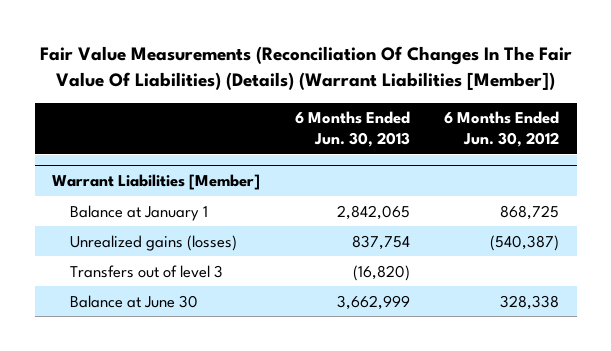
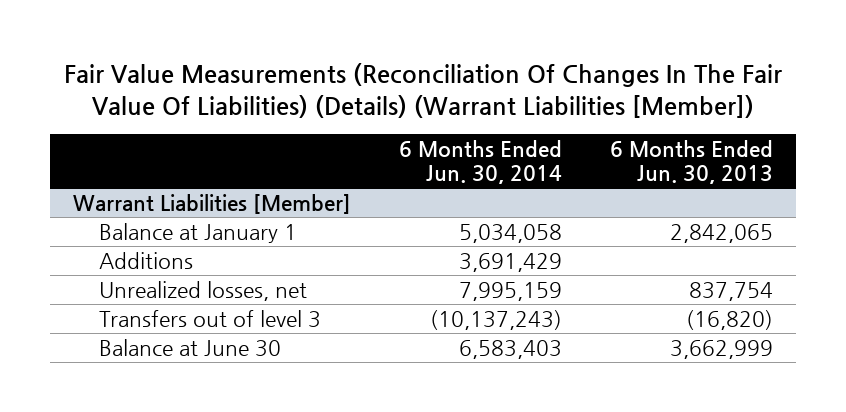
- | 6 Months Ended Jun. 30, 2013 | 6 Months Ended Jun. 30, 2012
+ | 6 Months Ended Jun. 30, 2014 | 6 Months Ended Jun. 30, 2013
@ Warrant Liabilities [Member]
- Unrealized gains (losses) | 837,754 | (540,387)
+ Additions | 3,691,429 |
+ Unrealized losses, net | 7,995,159 | 837,754

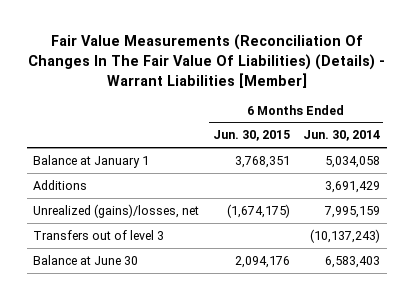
- Fair Value Measurements (Reconciliation Of Changes In The Fair Value Of Liabilities) (Details) (Warrant Liabilities [Member])
+ Fair Value Measurements (Reconciliation Of Changes In The Fair Value Of Liabilities) (Details) - Warrant Liabilities [Member]
- | 6 Months Ended Jun. 30, 2014 | 6 Months Ended Jun. 30, 2013
+ | 6 Months Ended Jun. 30, 2015 | 6 Months Ended Jun. 30, 2014
- Warrant Liabilities [Member]
- Unrealized losses, net | 7,995,159 | 837,754
+ Unrealized (gains)/losses, net | (1,674,175) | 7,995,159

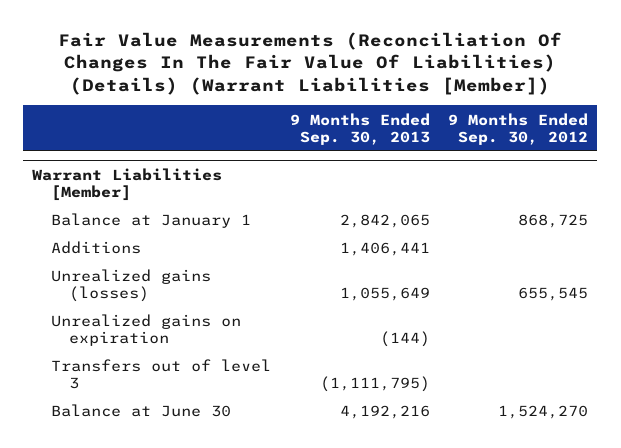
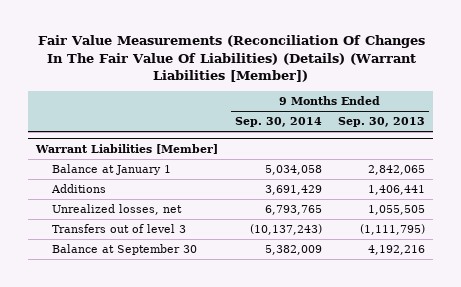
- | 9 Months Ended Sep. 30, 2013 | 9 Months Ended Sep. 30, 2012
+ | 9 Months Ended Sep. 30, 2014 | 9 Months Ended Sep. 30, 2013
@ Warrant Liabilities [Member]
- Unrealized gains (losses) | 1,055,649 | 655,545
- Unrealized gains on expiration | (144) |
+ Unrealized losses, net | 6,793,765 | 1,055,505
- Balance at June 30 | 4,192,216 | 1,524,270
+ Balance at September 30 | 5,382,009 | 4,192,216

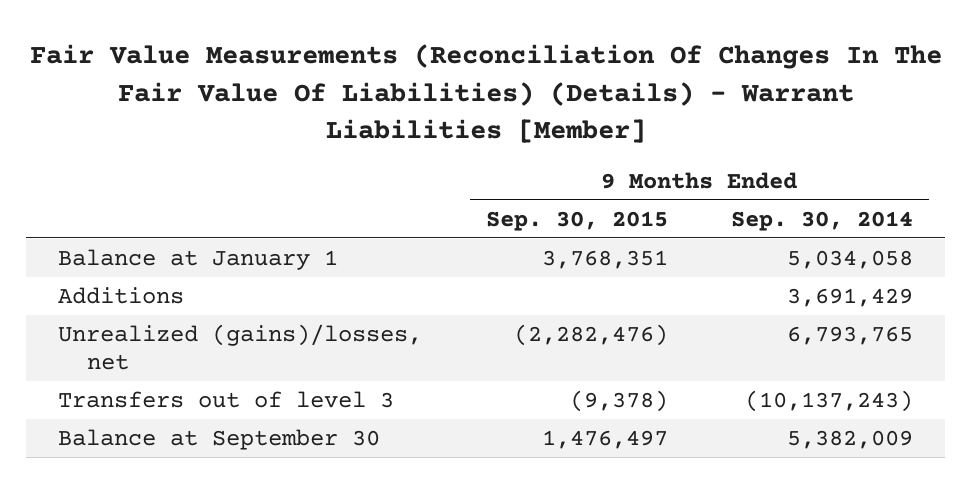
- Fair Value Measurements (Reconciliation Of Changes In The Fair Value Of Liabilities) (Details) (Warrant Liabilities [Member])
+ Fair Value Measurements (Reconciliation Of Changes In The Fair Value Of Liabilities) (Details) - Warrant Liabilities [Member]
- | 9 Months Ended Sep. 30, 2014 | 9 Months Ended Sep. 30, 2013
+ | 9 Months Ended Sep. 30, 2015 | 9 Months Ended Sep. 30, 2014
- Warrant Liabilities [Member]
- Unrealized losses, net | 6,793,765 | 1,055,505
+ Unrealized (gains)/losses, net | (2,282,476) | 6,793,765

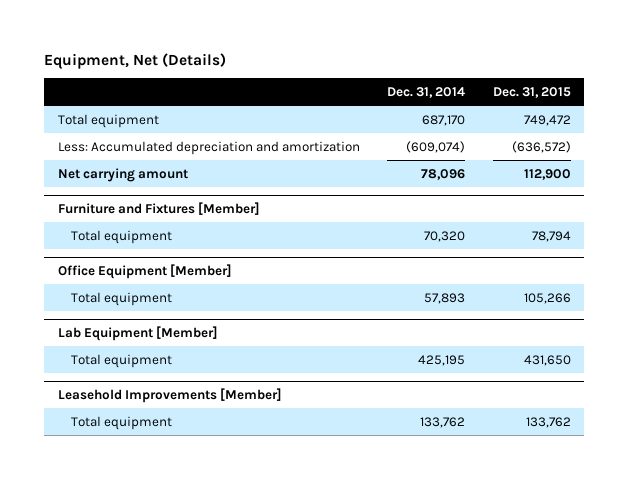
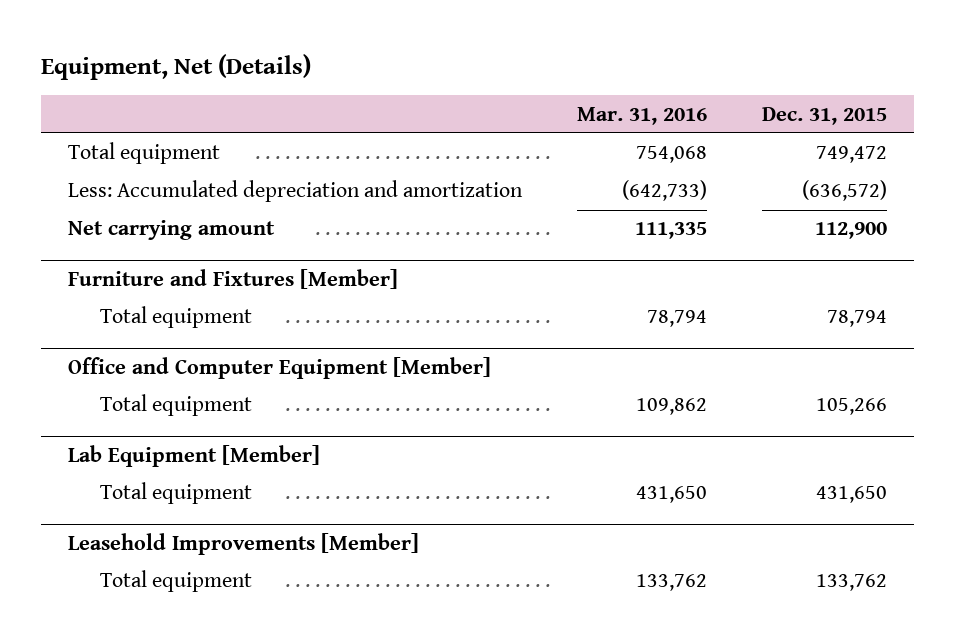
- | Dec. 31, 2014 | Dec. 31, 2015
+ | Mar. 31, 2016 | Dec. 31, 2015
- Office Equipment [Member]
+ Office and Computer Equipment [Member]

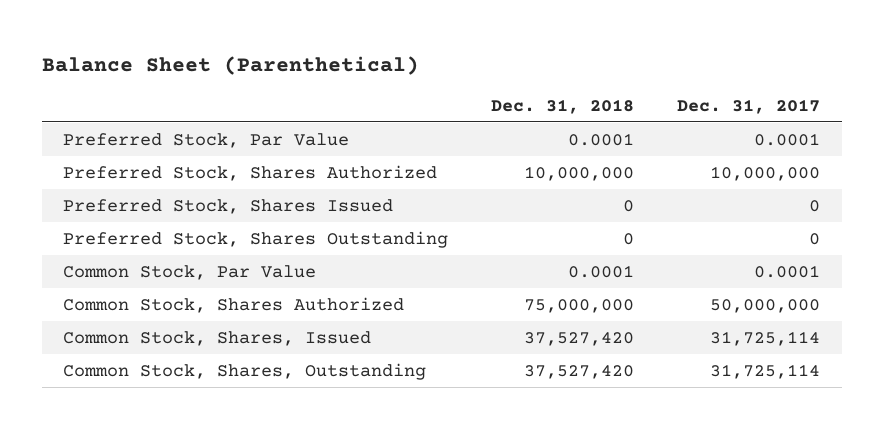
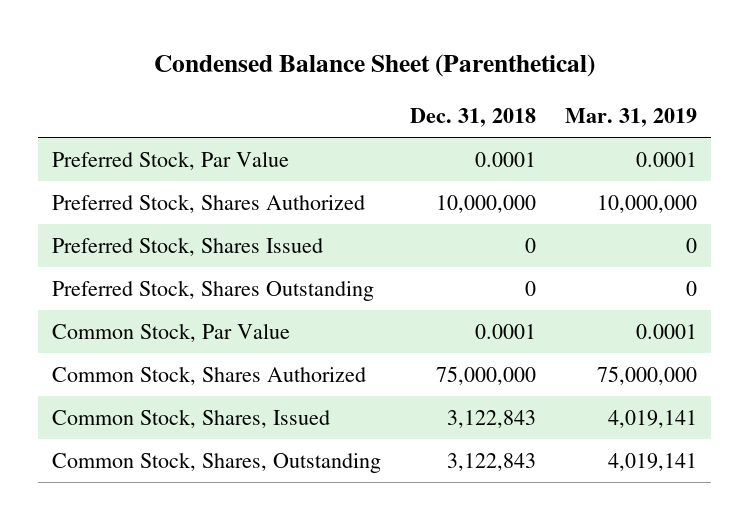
- Balance Sheet (Parenthetical)
+ Condensed Balance Sheet (Parenthetical)
- | Dec. 31, 2018 | Dec. 31, 2017
+ | Dec. 31, 2018 | Mar. 31, 2019
- Common Stock, Shares, Issued | 37,527,420 | 31,725,114
- Common Stock, Shares, Outstanding | 37,527,420 | 31,725,114
+ Common Stock, Shares, Issued | 3,122,843 | 4,019,141
+ Common Stock, Shares, Outstanding | 3,122,843 | 4,019,141

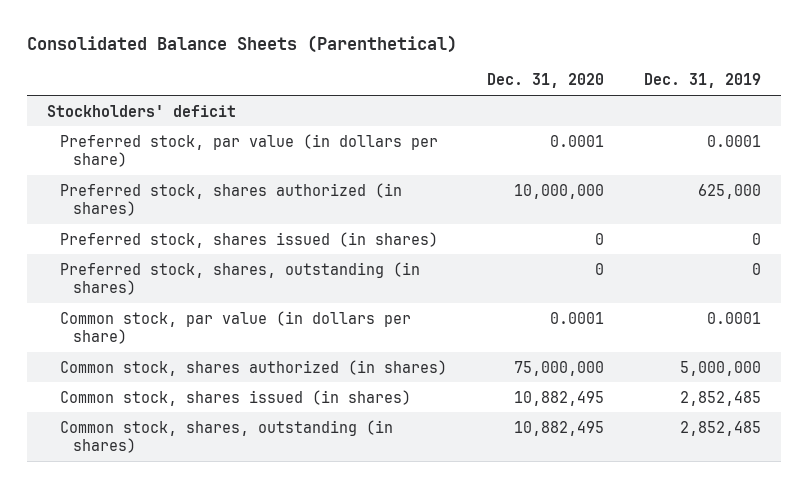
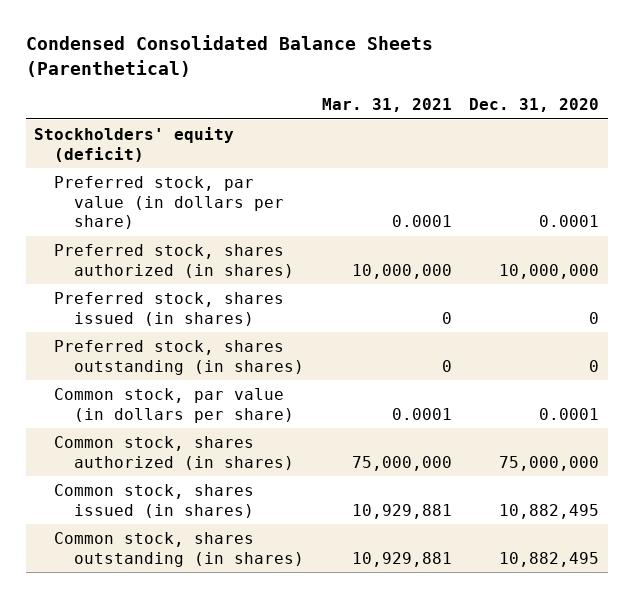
- Consolidated Balance Sheets (Parenthetical)
+ Condensed Consolidated Balance Sheets (Parenthetical)
- | Dec. 31, 2020 | Dec. 31, 2019
+ | Mar. 31, 2021 | Dec. 31, 2020
- Stockholders' deficit
+ Stockholders' equity (deficit)
- Preferred stock, shares, outstanding (in shares) | 0 | 0
+ Preferred stock, shares outstanding (in shares) | 0 | 0
- Common stock, shares, outstanding (in shares) | 10,882,495 | 2,852,485
+ Common stock, shares outstanding (in shares) | 10,929,881 | 10,882,495

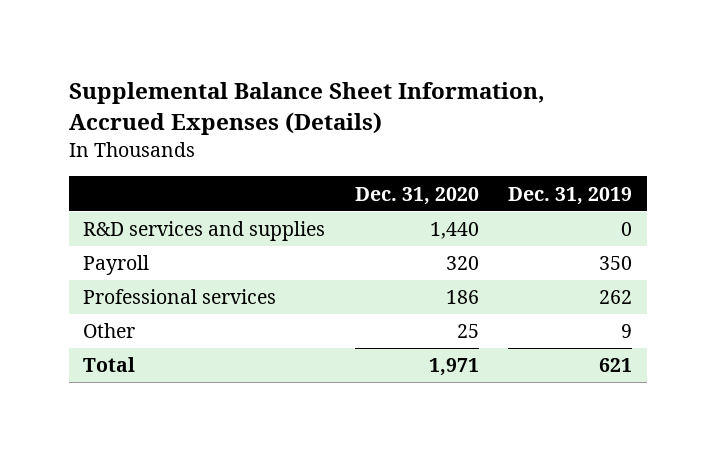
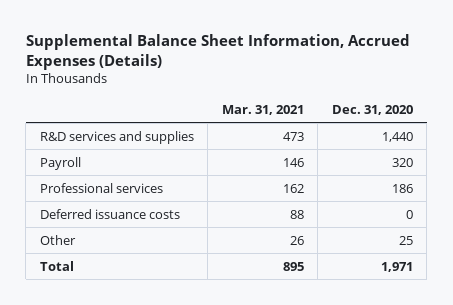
- | Dec. 31, 2020 | Dec. 31, 2019
+ | Mar. 31, 2021 | Dec. 31, 2020
+ Deferred issuance costs | 88 | 0

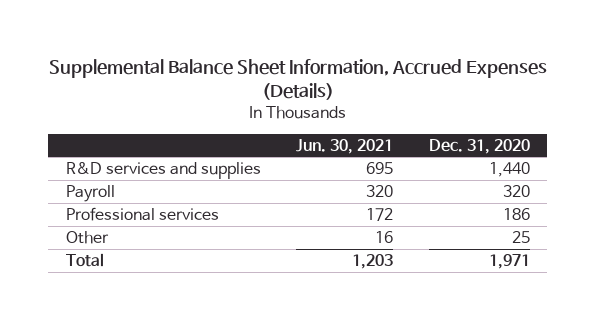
- | Mar. 31, 2021 | Dec. 31, 2020
+ | Jun. 30, 2021 | Dec. 31, 2020
- Deferred issuance costs | 88 | 0

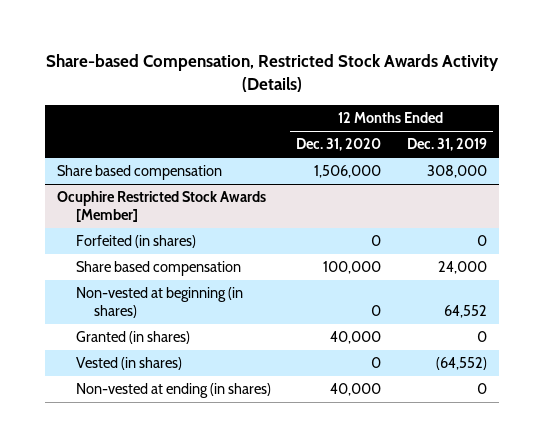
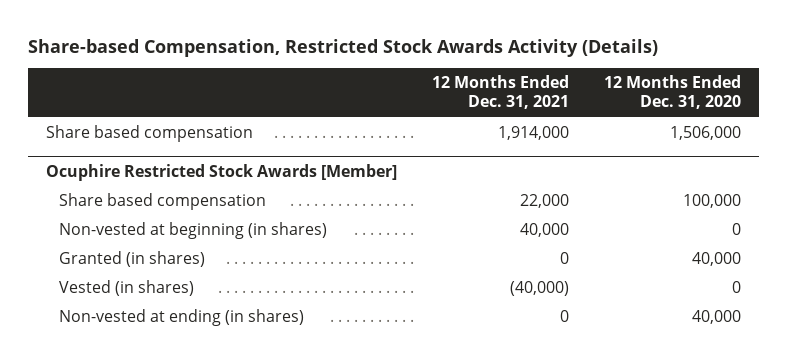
- | 12 Months Ended Dec. 31, 2020 | 12 Months Ended Dec. 31, 2019
+ | 12 Months Ended Dec. 31, 2021 | 12 Months Ended Dec. 31, 2020
@ Ocuphire Restricted Stock Awards [Member]
- Forfeited (in shares) | 0 | 0

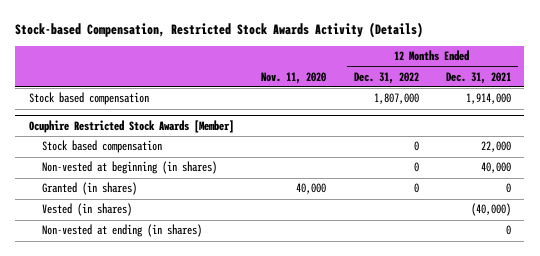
- Share-based Compensation, Restricted Stock Awards Activity (Details)
+ Stock-based Compensation, Restricted Stock Awards Activity (Details)
- | 12 Months Ended Dec. 31, 2021 | 12 Months Ended Dec. 31, 2020
+ | Nov. 11, 2020 | 12 Months Ended Dec. 31, 2022 | 12 Months Ended Dec. 31, 2021
- Share based compensation | 1,914,000 | 1,506,000
+ Stock based compensation | | 1,807,000 | 1,914,000
@ Ocuphire Restricted Stock Awards [Member]
- Share based compensation | 22,000 | 100,000
+ Stock based compensation | | 0 | 22,000

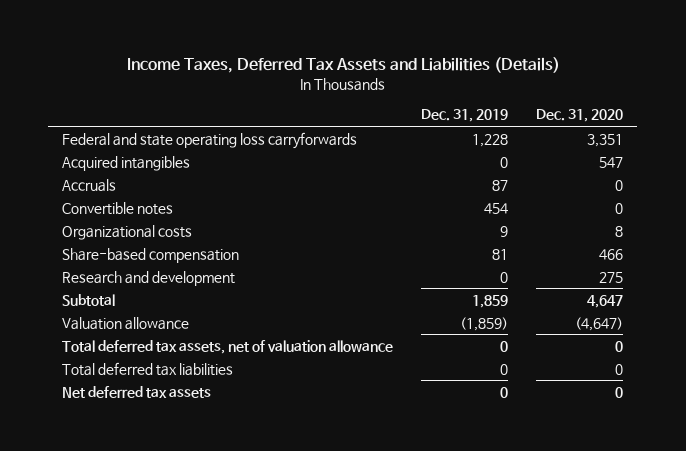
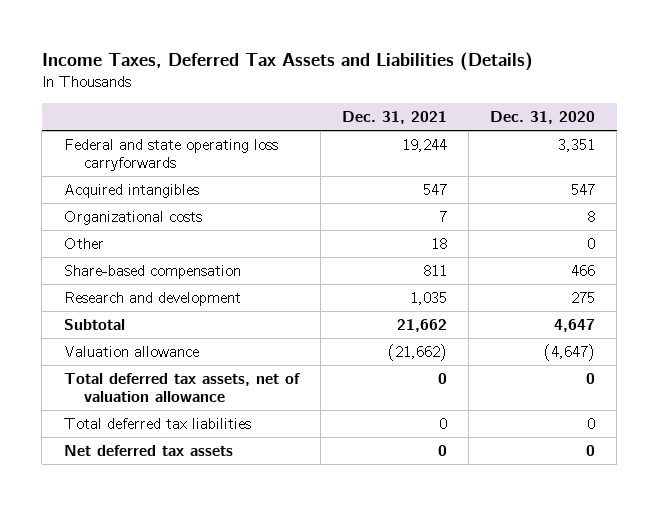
- | Dec. 31, 2019 | Dec. 31, 2020
+ | Dec. 31, 2021 | Dec. 31, 2020
- Accruals | 87 | 0
- Convertible notes | 454 | 0
+ Other | 18 | 0

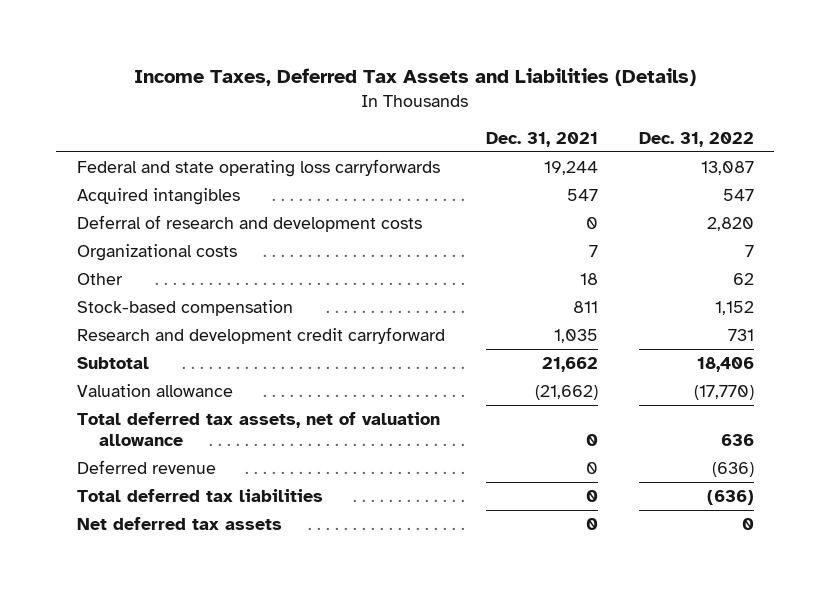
- | Dec. 31, 2021 | Dec. 31, 2020
+ | Dec. 31, 2021 | Dec. 31, 2022
+ Deferral of research and development costs | 0 | 2,820
- Share-based compensation | 811 | 466
- Research and development | 1,035 | 275
+ Stock-based compensation | 811 | 1,152
+ Research and development credit carryforward | 1,035 | 731
+ Deferred revenue | 0 | (636)

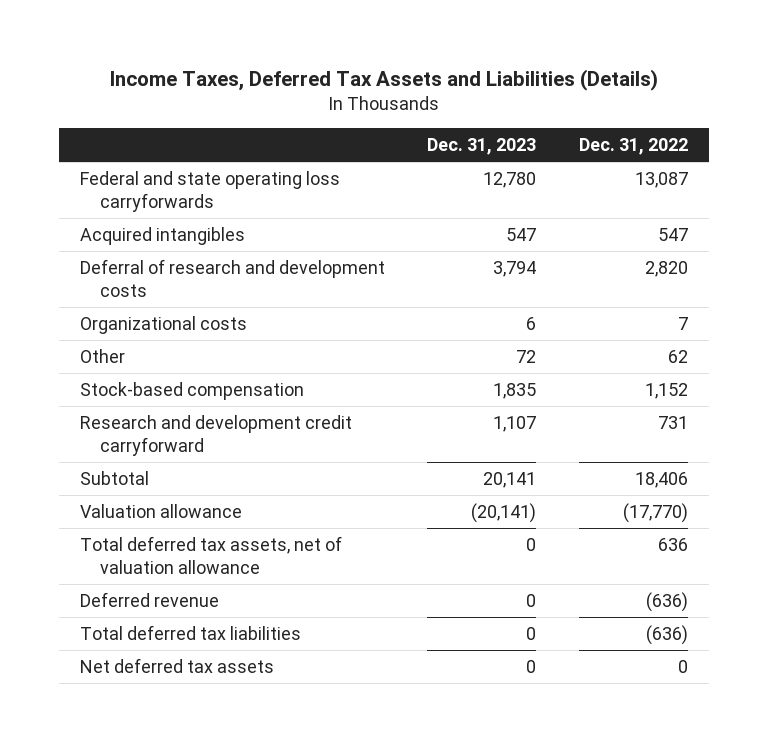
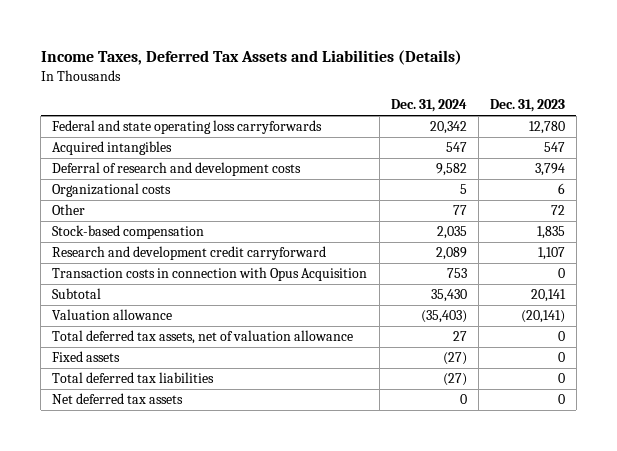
- | Dec. 31, 2023 | Dec. 31, 2022
+ | Dec. 31, 2024 | Dec. 31, 2023
+ Transaction costs in connection with Opus Acquisition | 753 | 0
- Deferred revenue | 0 | (636)
+ Fixed assets | (27) | 0

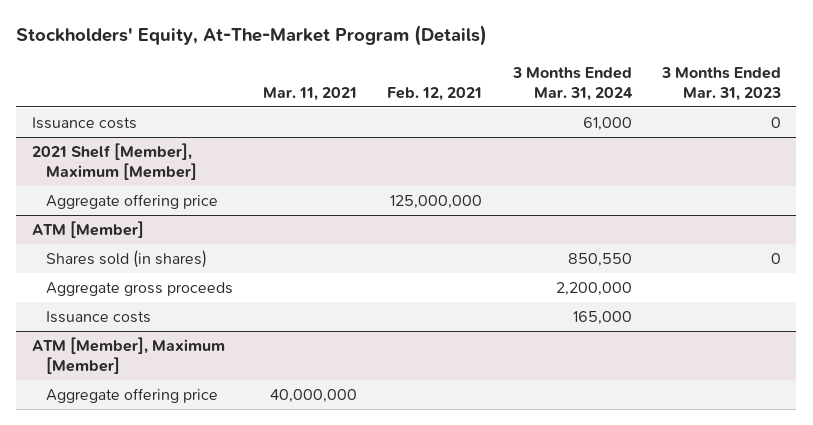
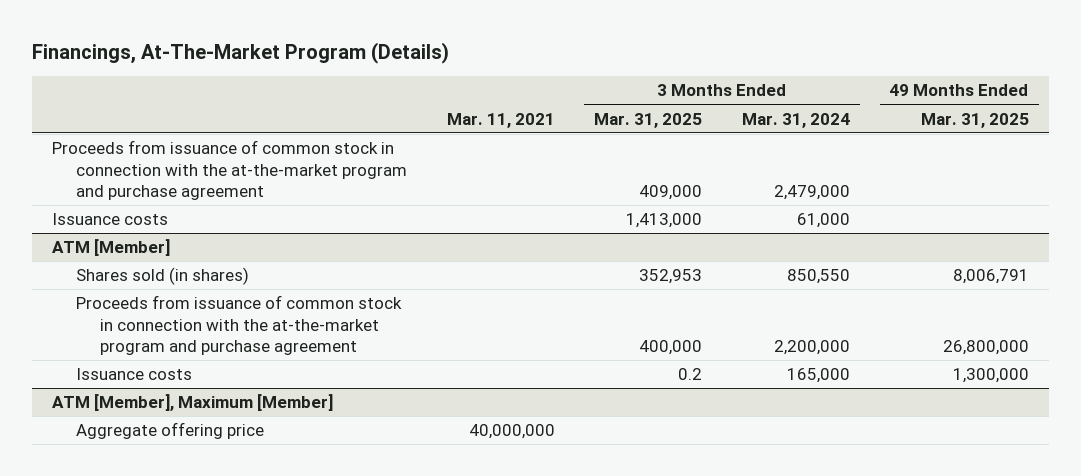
- Stockholders' Equity, At-The-Market Program (Details)
+ Financings, At-The-Market Program (Details)
- | Mar. 11, 2021 | Feb. 12, 2021 | 3 Months Ended Mar. 31, 2024 | 3 Months Ended Mar. 31, 2023
+ | Mar. 11, 2021 | 3 Months Ended Mar. 31, 2025 | 3 Months Ended Mar. 31, 2024 | 49 Months Ended Mar. 31, 2025
+ Proceeds from issuance of common stock in connection with the at-the-market program and purchase agreement | | 409,000 | 2,479,000 |
- 2021 Shelf [Member], Maximum [Member]
- Aggregate offering price | | 125,000,000 | |
@ ATM [Member]
- Aggregate gross proceeds | | | 2,200,000 |
+ Proceeds from issuance of common stock in connection with the at-the-market program and purchase agreement | | 400,000 | 2,200,000 | 26,800,000

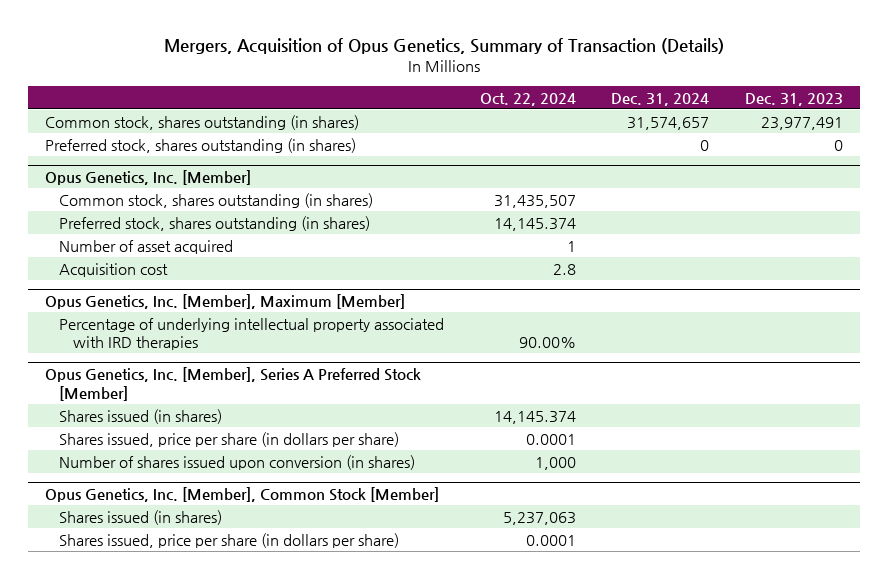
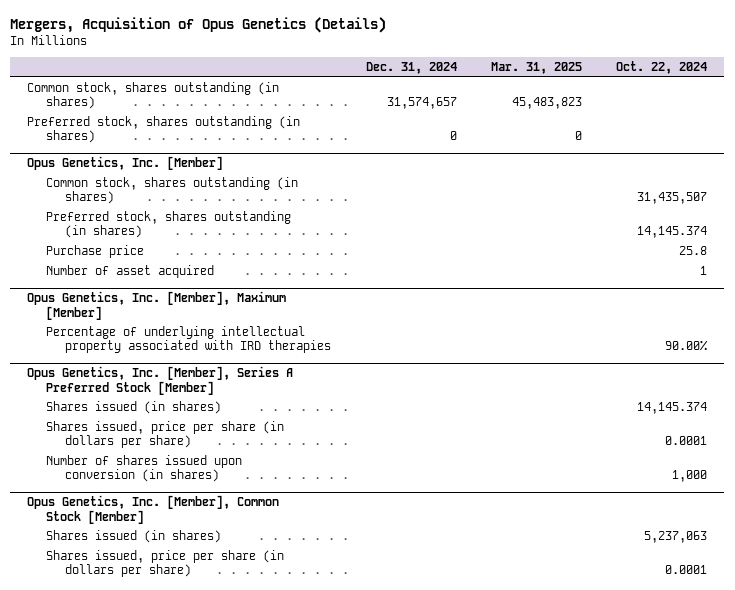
- Mergers, Acquisition of Opus Genetics, Summary of Transaction (Details)
+ Mergers, Acquisition of Opus Genetics (Details)
- | Oct. 22, 2024 | Dec. 31, 2024 | Dec. 31, 2023
+ | Dec. 31, 2024 | Mar. 31, 2025 | Oct. 22, 2024
@ Opus Genetics, Inc. [Member]
+ Purchase price | | | 25.8
- Acquisition cost | 2.8 | |

